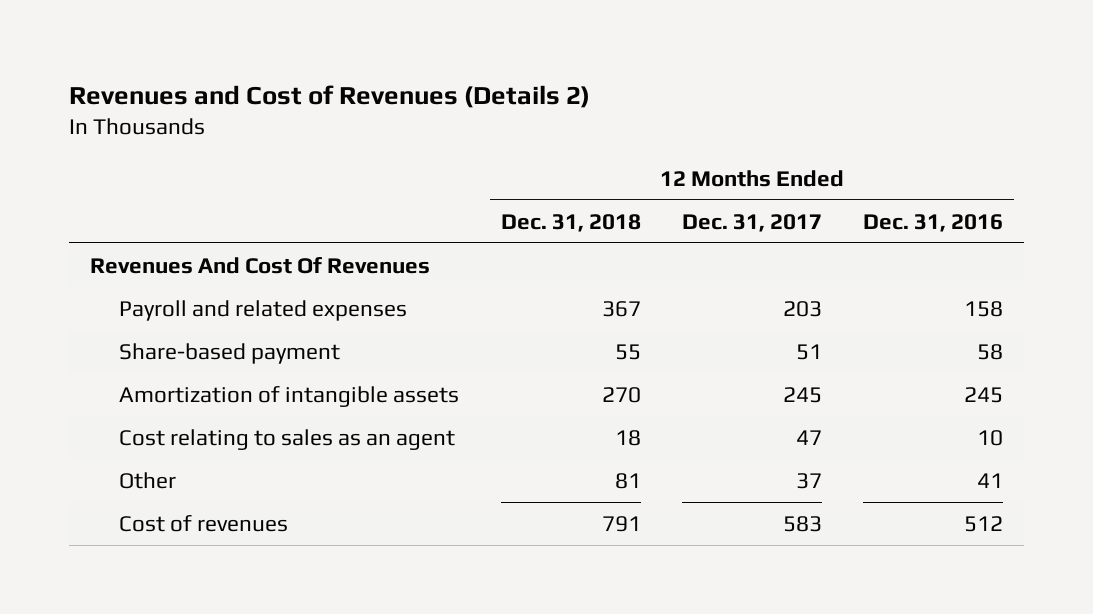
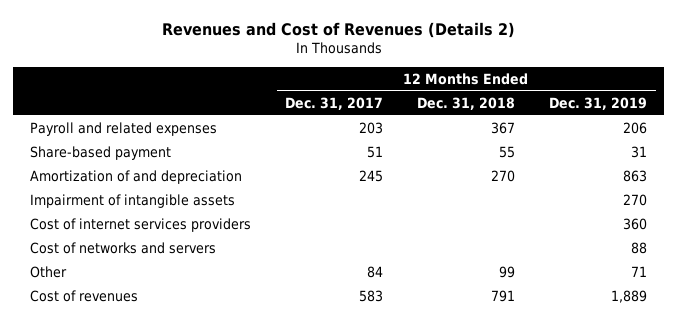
- | 12 Months Ended Dec. 31, 2018 | 12 Months Ended Dec. 31, 2017 | 12 Months Ended Dec. 31, 2016
+ | 12 Months Ended Dec. 31, 2017 | 12 Months Ended Dec. 31, 2018 | 12 Months Ended Dec. 31, 2019
- Revenues And Cost Of Revenues
- Amortization of intangible assets | 270 | 245 | 245
- Cost relating to sales as an agent | 18 | 47 | 10
- Other | 81 | 37 | 41
+ Amortization of and depreciation | 245 | 270 | 863
+ Impairment of intangible assets | | | 270
+ Cost of internet services providers | | | 360
+ Cost of networks and servers | | | 88
+ Other | 84 | 99 | 71

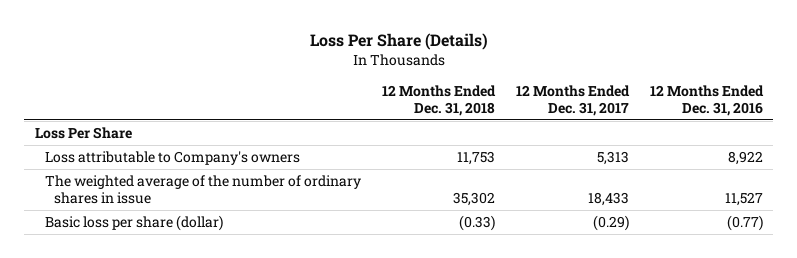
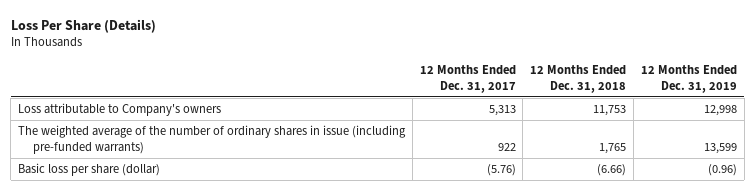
- | 12 Months Ended Dec. 31, 2018 | 12 Months Ended Dec. 31, 2017 | 12 Months Ended Dec. 31, 2016
+ | 12 Months Ended Dec. 31, 2017 | 12 Months Ended Dec. 31, 2018 | 12 Months Ended Dec. 31, 2019
- Loss Per Share
- The weighted average of the number of ordinary shares in issue | 35,302 | 18,433 | 11,527
- Basic loss per share (dollar) | (0.33) | (0.29) | (0.77)
+ The weighted average of the number of ordinary shares in issue (including pre-funded warrants) | 922 | 1,765 | 13,599
+ Basic loss per share (dollar) | (5.76) | (6.66) | (0.96)

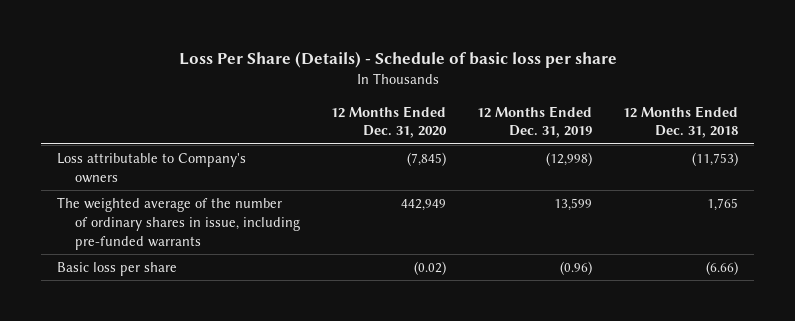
- Loss Per Share (Details)
+ Loss Per Share (Details) - Schedule of basic loss per share
- | 12 Months Ended Dec. 31, 2017 | 12 Months Ended Dec. 31, 2018 | 12 Months Ended Dec. 31, 2019
+ | 12 Months Ended Dec. 31, 2020 | 12 Months Ended Dec. 31, 2019 | 12 Months Ended Dec. 31, 2018
- Loss attributable to Company's owners | 5,313 | 11,753 | 12,998
- The weighted average of the number of ordinary shares in issue (including pre-funded warrants) | 922 | 1,765 | 13,599
- Basic loss per share (dollar) | (5.76) | (6.66) | (0.96)
+ Loss attributable to Company's owners | (7,845) | (12,998) | (11,753)
+ The weighted average of the number of ordinary shares in issue, including pre-funded warrants | 442,949 | 13,599 | 1,765
+ Basic loss per share | (0.02) | (0.96) | (6.66)

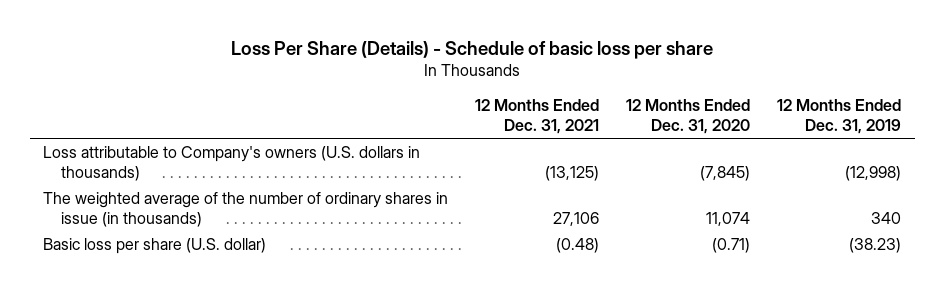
- | 12 Months Ended Dec. 31, 2020 | 12 Months Ended Dec. 31, 2019 | 12 Months Ended Dec. 31, 2018
+ | 12 Months Ended Dec. 31, 2021 | 12 Months Ended Dec. 31, 2020 | 12 Months Ended Dec. 31, 2019
- Loss attributable to Company's owners | (7,845) | (12,998) | (11,753)
- The weighted average of the number of ordinary shares in issue, including pre-funded warrants | 442,949 | 13,599 | 1,765
- Basic loss per share | (0.02) | (0.96) | (6.66)
+ Loss attributable to Company's owners (U.S. dollars in thousands) | (13,125) | (7,845) | (12,998)
+ The weighted average of the number of ordinary shares in issue (in thousands) | 27,106 | 11,074 | 340
+ Basic loss per share (U.S. dollar) | (0.48) | (0.71) | (38.23)

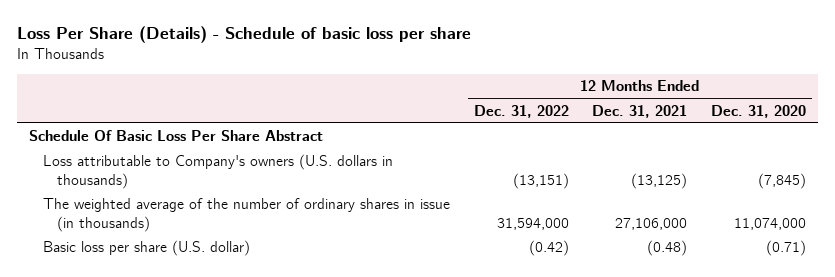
- | 12 Months Ended Dec. 31, 2021 | 12 Months Ended Dec. 31, 2020 | 12 Months Ended Dec. 31, 2019
+ | 12 Months Ended Dec. 31, 2022 | 12 Months Ended Dec. 31, 2021 | 12 Months Ended Dec. 31, 2020
+ Schedule Of Basic Loss Per Share Abstract
- The weighted average of the number of ordinary shares in issue (in thousands) | 27,106 | 11,074 | 340
+ The weighted average of the number of ordinary shares in issue (in thousands) | 31,594,000 | 27,106,000 | 11,074,000

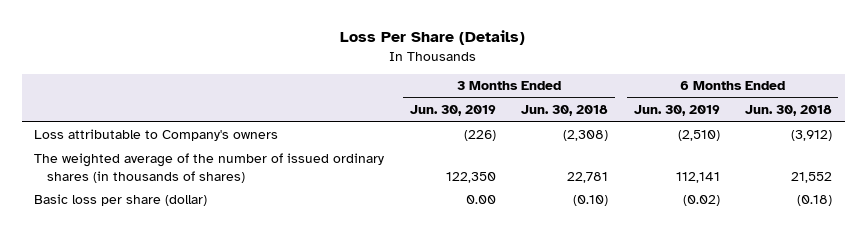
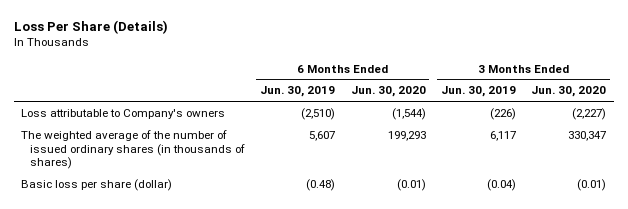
- | 3 Months Ended Jun. 30, 2019 | 3 Months Ended Jun. 30, 2018 | 6 Months Ended Jun. 30, 2019 | 6 Months Ended Jun. 30, 2018
+ | 6 Months Ended Jun. 30, 2019 | 6 Months Ended Jun. 30, 2020 | 3 Months Ended Jun. 30, 2019 | 3 Months Ended Jun. 30, 2020
- The weighted average of the number of issued ordinary shares (in thousands of shares) | 122,350 | 22,781 | 112,141 | 21,552
- Basic loss per share (dollar) | 0.00 | (0.10) | (0.02) | (0.18)
+ The weighted average of the number of issued ordinary shares (in thousands of shares) | 5,607 | 199,293 | 6,117 | 330,347
+ Basic loss per share (dollar) | (0.48) | (0.01) | (0.04) | (0.01)

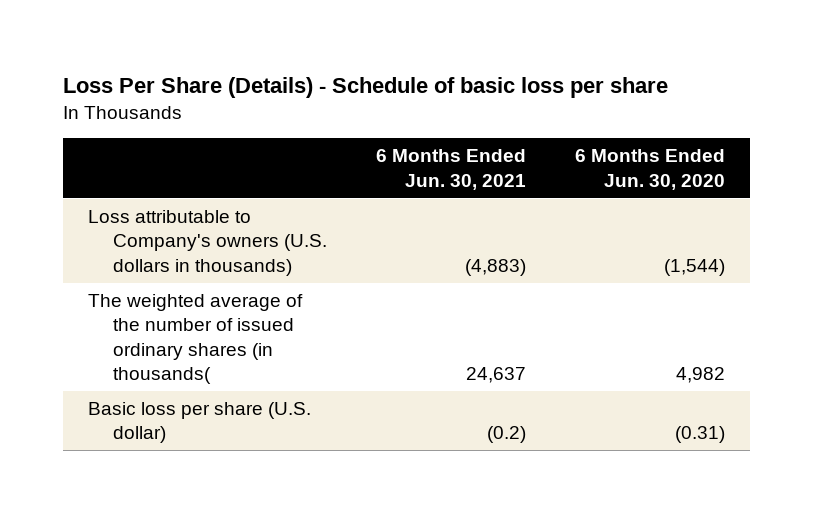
- Loss Per Share (Details)
+ Loss Per Share (Details) - Schedule of basic loss per share
- | 6 Months Ended Jun. 30, 2019 | 6 Months Ended Jun. 30, 2020 | 3 Months Ended Jun. 30, 2019 | 3 Months Ended Jun. 30, 2020
+ | 6 Months Ended Jun. 30, 2021 | 6 Months Ended Jun. 30, 2020
- Loss attributable to Company's owners | (2,510) | (1,544) | (226) | (2,227)
- The weighted average of the number of issued ordinary shares (in thousands of shares) | 5,607 | 199,293 | 6,117 | 330,347
- Basic loss per share (dollar) | (0.48) | (0.01) | (0.04) | (0.01)
+ Loss attributable to Company's owners (U.S. dollars in thousands) | (4,883) | (1,544)
+ The weighted average of the number of issued ordinary shares (in thousands( | 24,637 | 4,982
+ Basic loss per share (U.S. dollar) | (0.2) | (0.31)

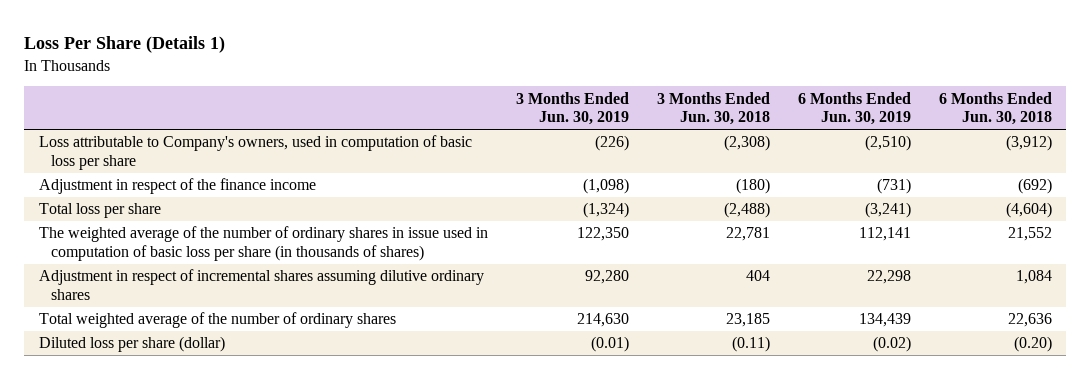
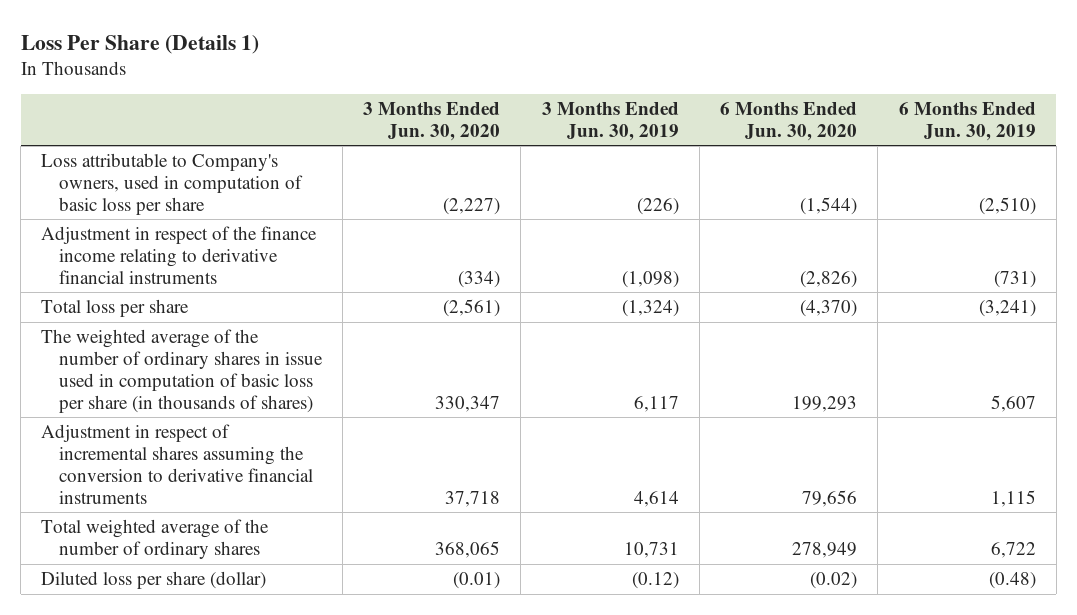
- | 3 Months Ended Jun. 30, 2019 | 3 Months Ended Jun. 30, 2018 | 6 Months Ended Jun. 30, 2019 | 6 Months Ended Jun. 30, 2018
+ | 3 Months Ended Jun. 30, 2020 | 3 Months Ended Jun. 30, 2019 | 6 Months Ended Jun. 30, 2020 | 6 Months Ended Jun. 30, 2019
- Adjustment in respect of the finance income | (1,098) | (180) | (731) | (692)
+ Adjustment in respect of the finance income relating to derivative financial instruments | (334) | (1,098) | (2,826) | (731)
- The weighted average of the number of ordinary shares in issue used in computation of basic loss per share (in thousands of shares) | 122,350 | 22,781 | 112,141 | 21,552
- Adjustment in respect of incremental shares assuming dilutive ordinary shares | 92,280 | 404 | 22,298 | 1,084
- Total weighted average of the number of ordinary shares | 214,630 | 23,185 | 134,439 | 22,636
- Diluted loss per share (dollar) | (0.01) | (0.11) | (0.02) | (0.20)
+ The weighted average of the number of ordinary shares in issue used in computation of basic loss per share (in thousands of shares) | 330,347 | 6,117 | 199,293 | 5,607
+ Adjustment in respect of incremental shares assuming the conversion to derivative financial instruments | 37,718 | 4,614 | 79,656 | 1,115
+ Total weighted average of the number of ordinary shares | 368,065 | 10,731 | 278,949 | 6,722
+ Diluted loss per share (dollar) | (0.01) | (0.12) | (0.02) | (0.48)

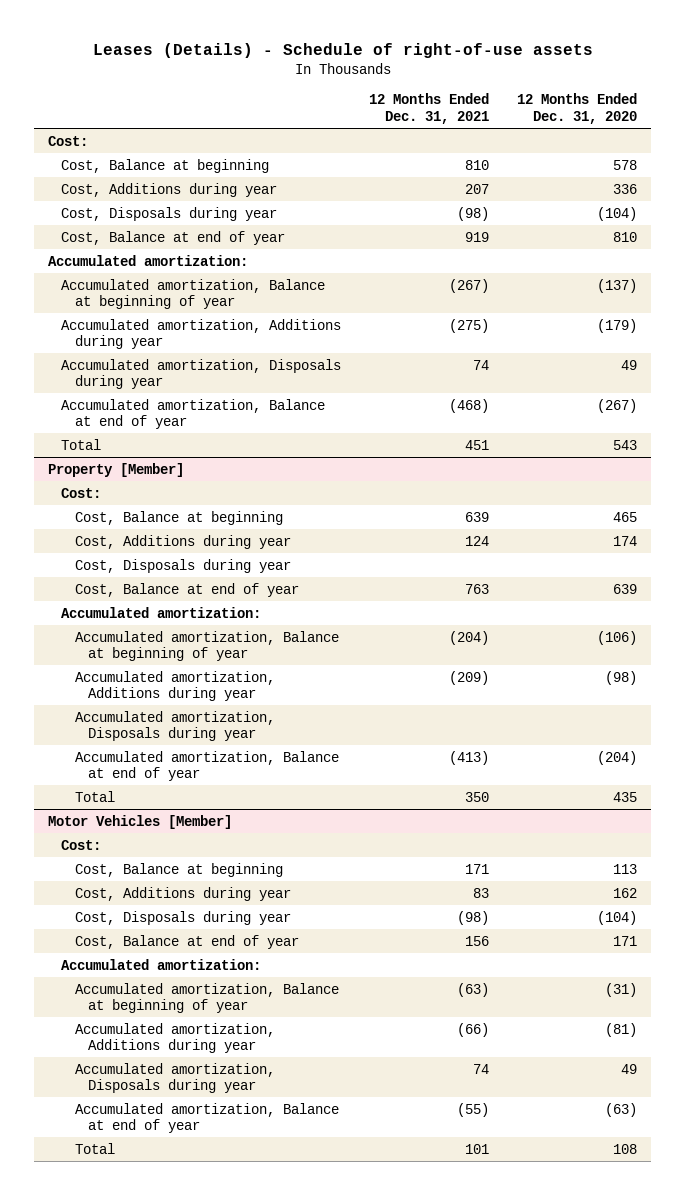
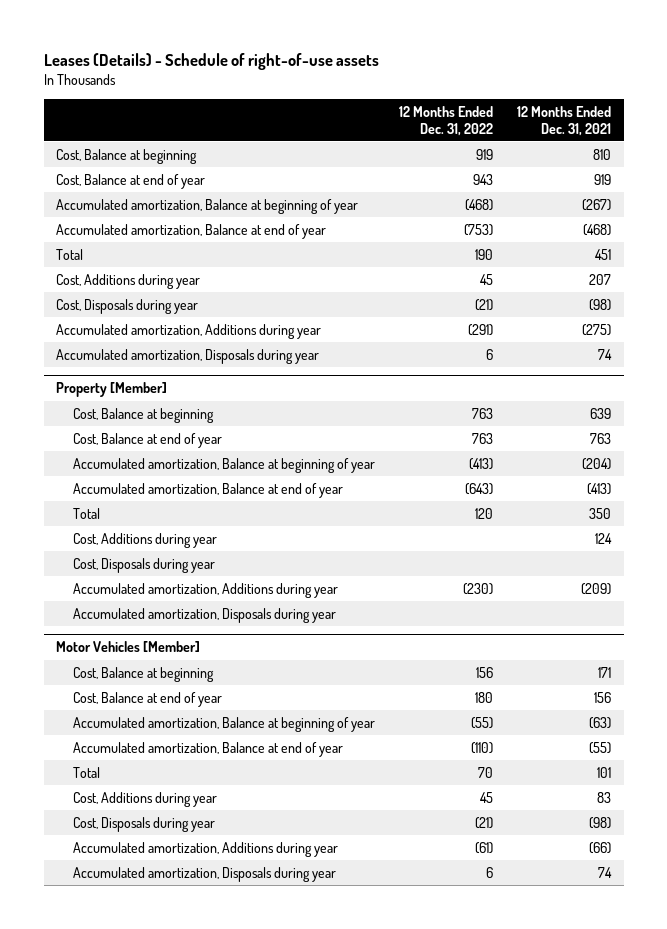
- | 12 Months Ended Dec. 31, 2021 | 12 Months Ended Dec. 31, 2020
+ | 12 Months Ended Dec. 31, 2022 | 12 Months Ended Dec. 31, 2021
- Cost:
- Accumulated amortization:
moved down: Cost, Additions during year | 45 | 207
moved down: Cost, Disposals during year | (21) | (98)
moved down: Accumulated amortization, Additions during year | (291) | (275)
moved down: Accumulated amortization, Disposals during year | 6 | 74
@ Property [Member]
- Cost:
- Accumulated amortization:
moved down: Cost, Additions during year | | 124
moved down: Cost, Disposals during year
moved down: Accumulated amortization, Additions during year | (230) | (209)
moved down: Accumulated amortization, Disposals during year
@ Motor Vehicles [Member]
- Cost:
- Accumulated amortization:
moved down: Cost, Additions during year | 45 | 83
moved down: Cost, Disposals during year | (21) | (98)
moved down: Accumulated amortization, Additions during year | (61) | (66)
moved down: Accumulated amortization, Disposals during year | 6 | 74

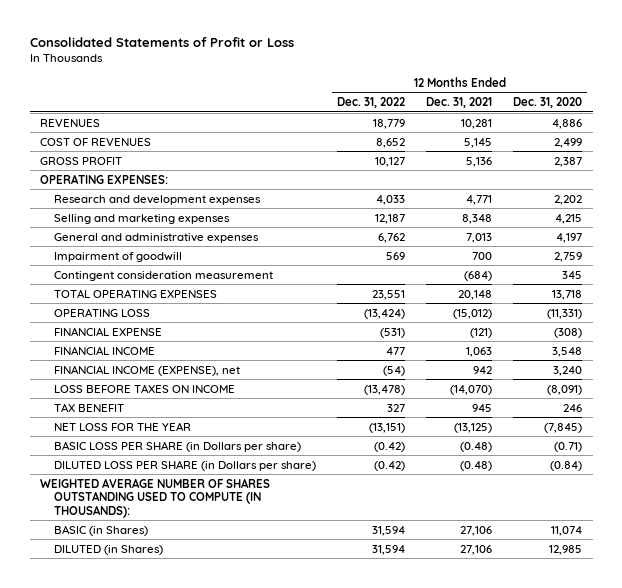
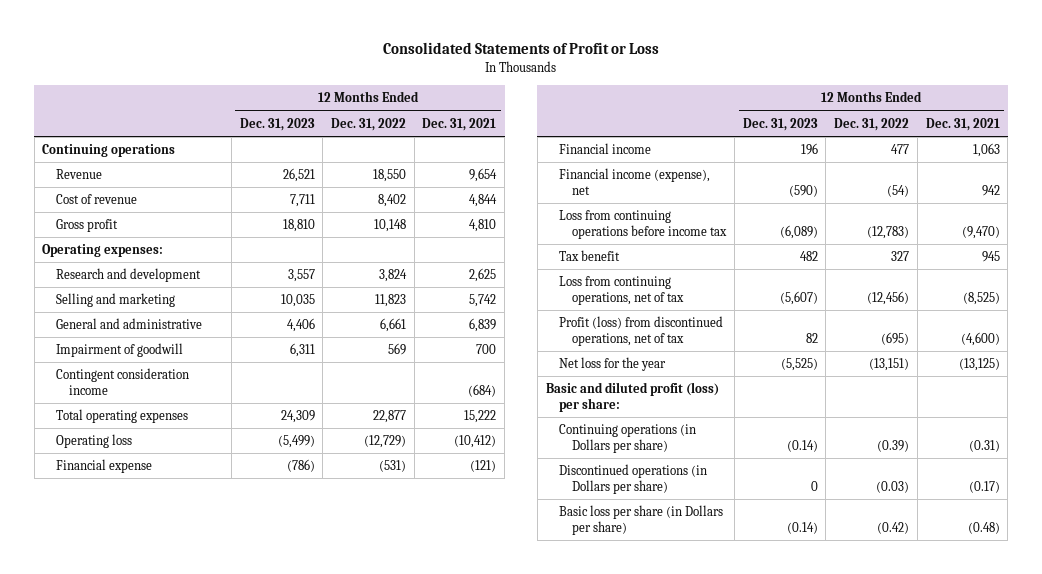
- | 12 Months Ended Dec. 31, 2022 | 12 Months Ended Dec. 31, 2021 | 12 Months Ended Dec. 31, 2020
+ | 12 Months Ended Dec. 31, 2023 | 12 Months Ended Dec. 31, 2022 | 12 Months Ended Dec. 31, 2021
- REVENUES | 18,779 | 10,281 | 4,886
- COST OF REVENUES | 8,652 | 5,145 | 2,499
- GROSS PROFIT | 10,127 | 5,136 | 2,387
- OPERATING EXPENSES:
- Research and development expenses | 4,033 | 4,771 | 2,202
- Selling and marketing expenses | 12,187 | 8,348 | 4,215
- General and administrative expenses | 6,762 | 7,013 | 4,197
+ Continuing operations
+ Revenue | 26,521 | 18,550 | 9,654
+ Cost of revenue | 7,711 | 8,402 | 4,844
+ Gross profit | 18,810 | 10,148 | 4,810
+ Operating expenses:
+ Research and development | 3,557 | 3,824 | 2,625
+ Selling and marketing | 10,035 | 11,823 | 5,742
+ General and administrative | 4,406 | 6,661 | 6,839
- Contingent consideration measurement | | (684) | 345
- TOTAL OPERATING EXPENSES | 23,551 | 20,148 | 13,718
- OPERATING LOSS | (13,424) | (15,012) | (11,331)
- FINANCIAL EXPENSE | (531) | (121) | (308)
- FINANCIAL INCOME | 477 | 1,063 | 3,548
- FINANCIAL INCOME (EXPENSE), net | (54) | 942 | 3,240
- LOSS BEFORE TAXES ON INCOME | (13,478) | (14,070) | (8,091)
- TAX BENEFIT | 327 | 945 | 246
- NET LOSS FOR THE YEAR | (13,151) | (13,125) | (7,845)
- BASIC LOSS PER SHARE (in Dollars per share) | (0.42) | (0.48) | (0.71)
- DILUTED LOSS PER SHARE (in Dollars per share) | (0.42) | (0.48) | (0.84)
- WEIGHTED AVERAGE NUMBER OF SHARES OUTSTANDING USED TO COMPUTE (IN THOUSANDS):
- BASIC (in Shares) | 31,594 | 27,106 | 11,074
- DILUTED (in Shares) | 31,594 | 27,106 | 12,985
+ Contingent consideration income | | | (684)
+ Total operating expenses | 24,309 | 22,877 | 15,222
+ Operating loss | (5,499) | (12,729) | (10,412)
+ Financial expense | (786) | (531) | (121)
+ Financial income | 196 | 477 | 1,063
+ Financial income (expense), net | (590) | (54) | 942
+ Loss from continuing operations before income tax | (6,089) | (12,783) | (9,470)
+ Tax benefit | 482 | 327 | 945
+ Loss from continuing operations, net of tax | (5,607) | (12,456) | (8,525)
+ Profit (loss) from discontinued operations, net of tax | 82 | (695) | (4,600)
+ Net loss for the year | (5,525) | (13,151) | (13,125)
+ Basic and diluted profit (loss) per share:
+ Continuing operations (in Dollars per share) | (0.14) | (0.39) | (0.31)
+ Discontinued operations (in Dollars per share) | 0 | (0.03) | (0.17)
+ Basic loss per share (in Dollars per share) | (0.14) | (0.42) | (0.48)

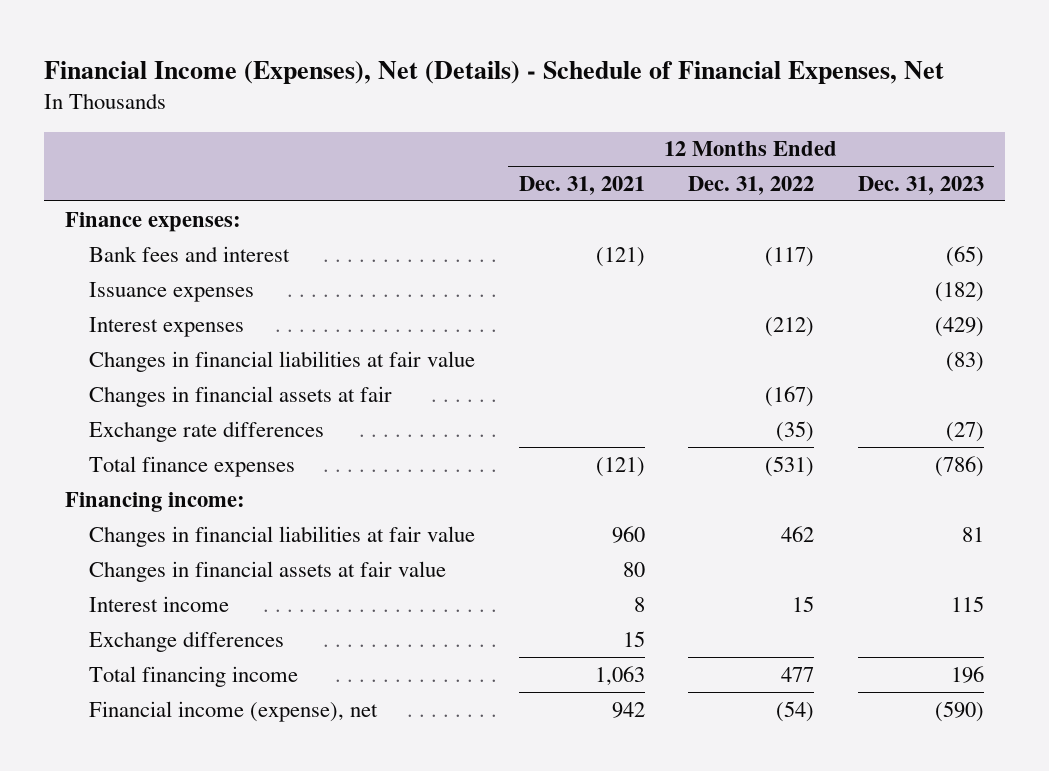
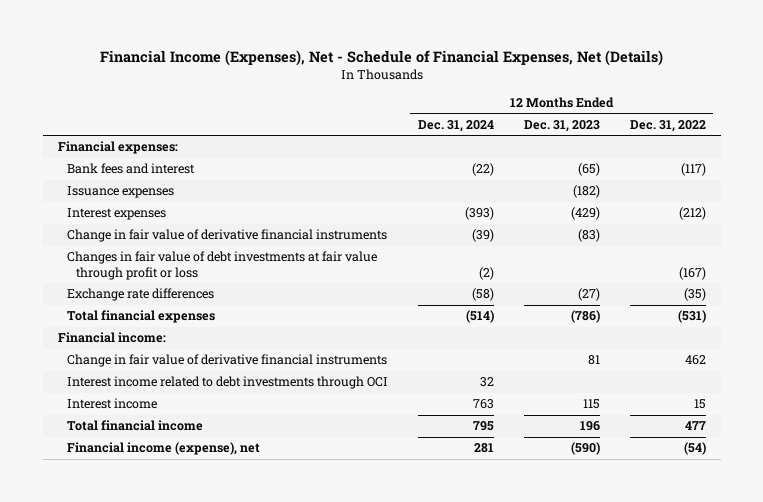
- Financial Income (Expenses), Net (Details) - Schedule of Financial Expenses, Net
+ Financial Income (Expenses), Net - Schedule of Financial Expenses, Net (Details)
- | 12 Months Ended Dec. 31, 2021 | 12 Months Ended Dec. 31, 2022 | 12 Months Ended Dec. 31, 2023
+ | 12 Months Ended Dec. 31, 2024 | 12 Months Ended Dec. 31, 2023 | 12 Months Ended Dec. 31, 2022
- Finance expenses:
+ Financial expenses:
- Changes in financial liabilities at fair value | | | (83)
- Changes in financial assets at fair | | (167) |
+ Change in fair value of derivative financial instruments | (39) | (83) |
+ Changes in fair value of debt investments at fair value through profit or loss | (2) | | (167)
- Total finance expenses | (121) | (531) | (786)
- Financing income:
- Changes in financial liabilities at fair value | 960 | 462 | 81
- Changes in financial assets at fair value | 80 | |
+ Total financial expenses | (514) | (786) | (531)
+ Financial income:
+ Change in fair value of derivative financial instruments | | 81 | 462
+ Interest income related to debt investments through OCI | 32 | |
- Exchange differences | 15 | |
- Total financing income | 1,063 | 477 | 196
+ Total financial income | 795 | 196 | 477

